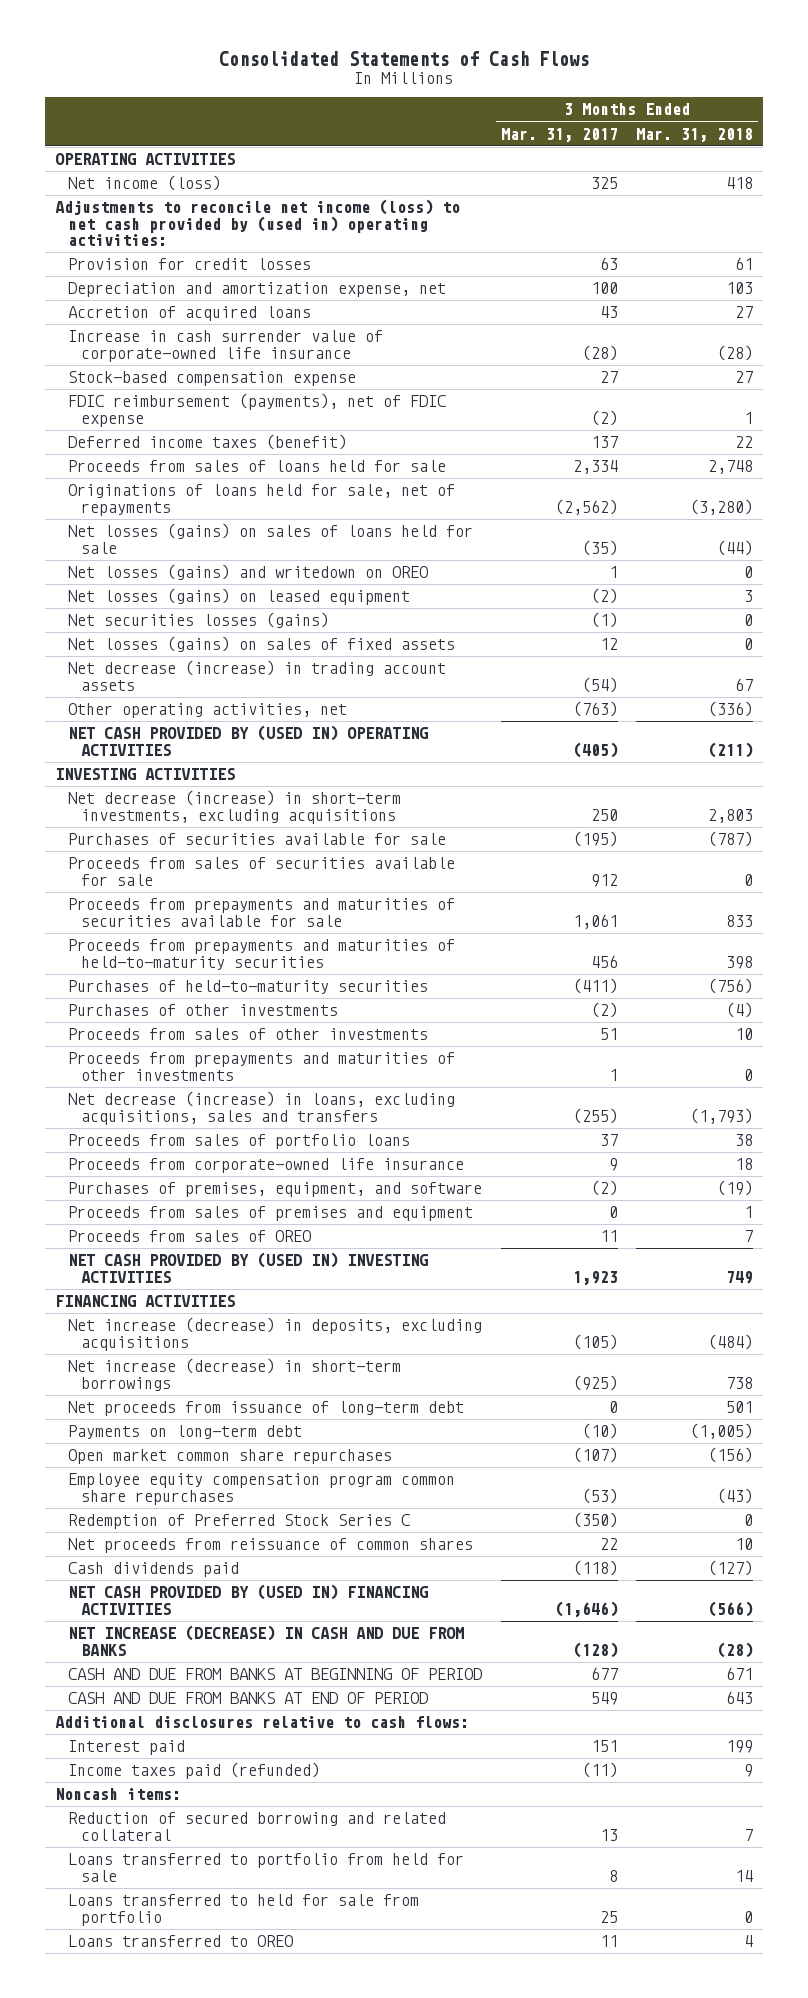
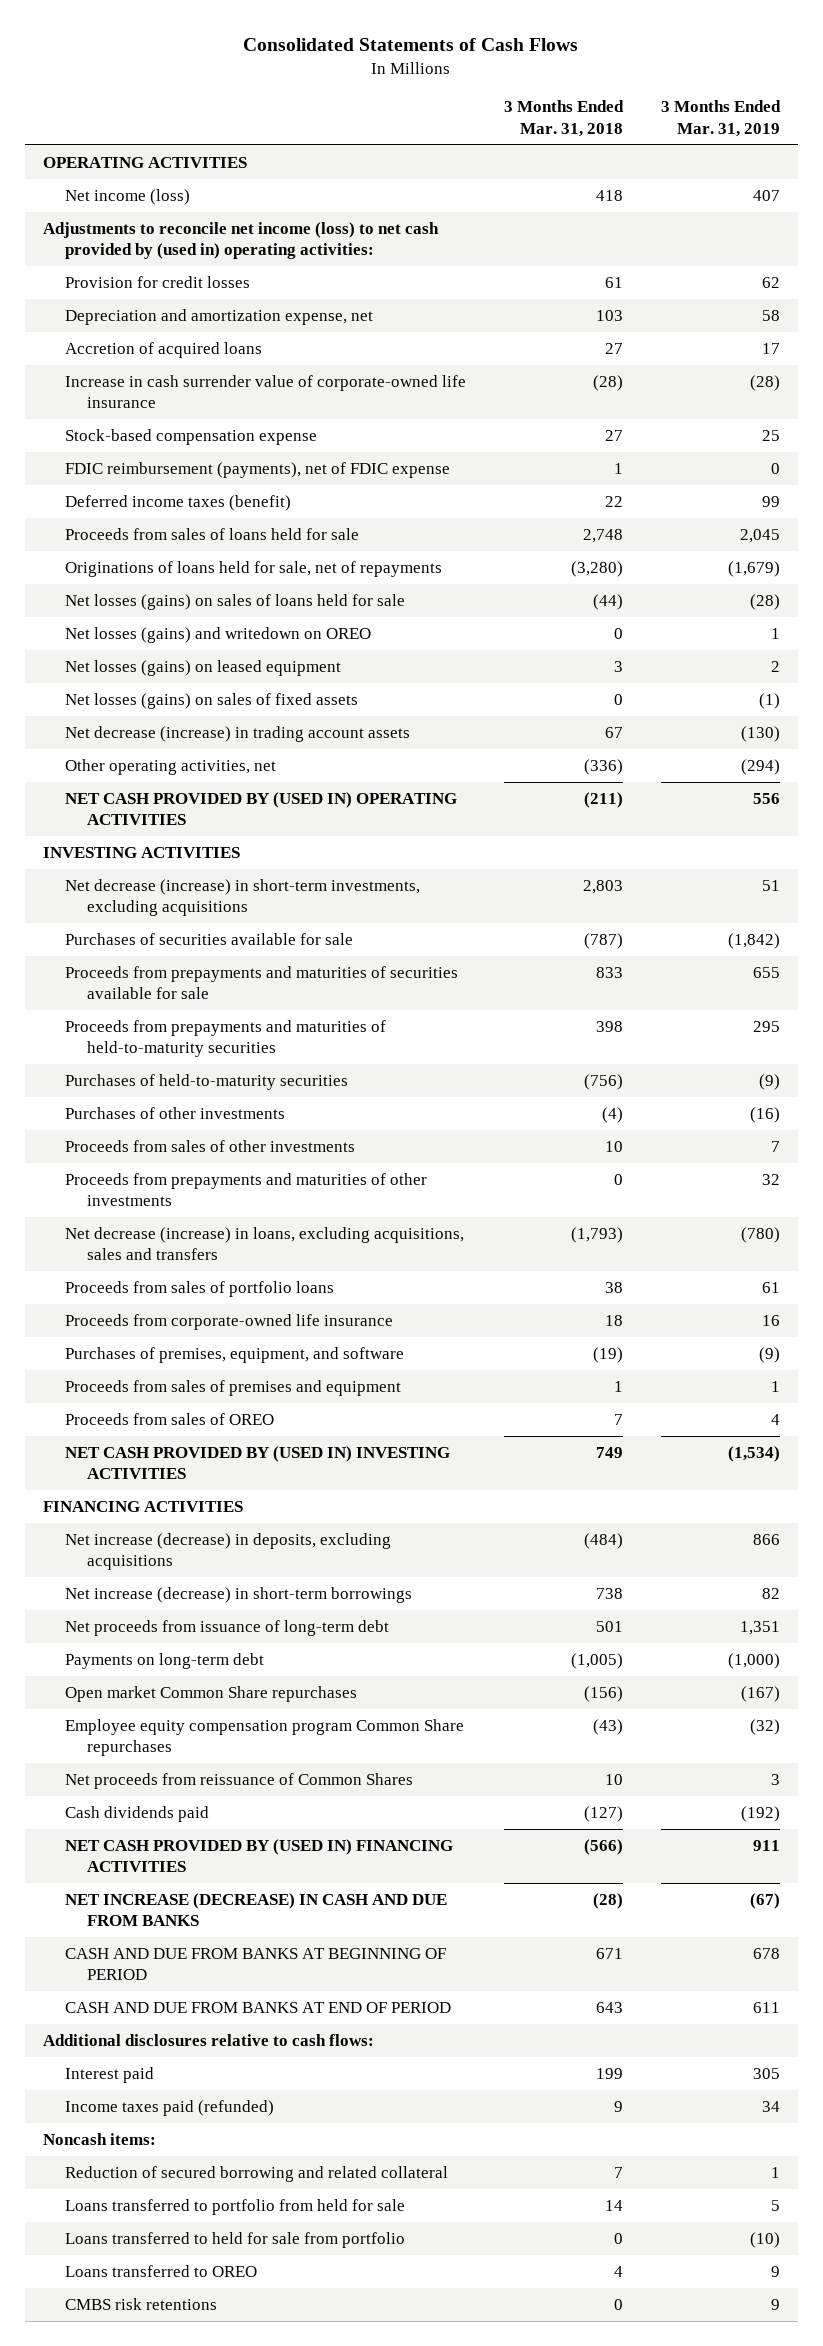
- | 3 Months Ended Mar. 31, 2017 | 3 Months Ended Mar. 31, 2018
+ | 3 Months Ended Mar. 31, 2018 | 3 Months Ended Mar. 31, 2019
- Net securities losses (gains) | (1) | 0
- Proceeds from sales of securities available for sale | 912 | 0
- Open market common share repurchases | (107) | (156)
- Employee equity compensation program common share repurchases | (53) | (43)
- Redemption of Preferred Stock Series C | (350) | 0
- Net proceeds from reissuance of common shares | 22 | 10
+ Open market Common Share repurchases | (156) | (167)
+ Employee equity compensation program Common Share repurchases | (43) | (32)
+ Net proceeds from reissuance of Common Shares | 10 | 3
+ CMBS risk retentions | 0 | 9

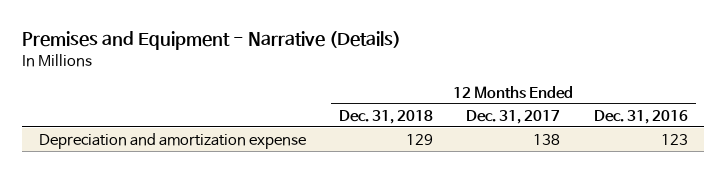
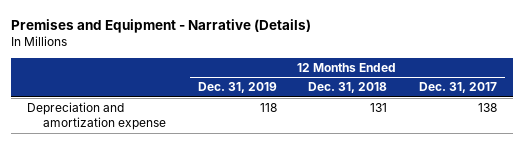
- | 12 Months Ended Dec. 31, 2018 | 12 Months Ended Dec. 31, 2017 | 12 Months Ended Dec. 31, 2016
+ | 12 Months Ended Dec. 31, 2019 | 12 Months Ended Dec. 31, 2018 | 12 Months Ended Dec. 31, 2017
- Depreciation and amortization expense | 129 | 138 | 123
+ Depreciation and amortization expense | 118 | 131 | 138

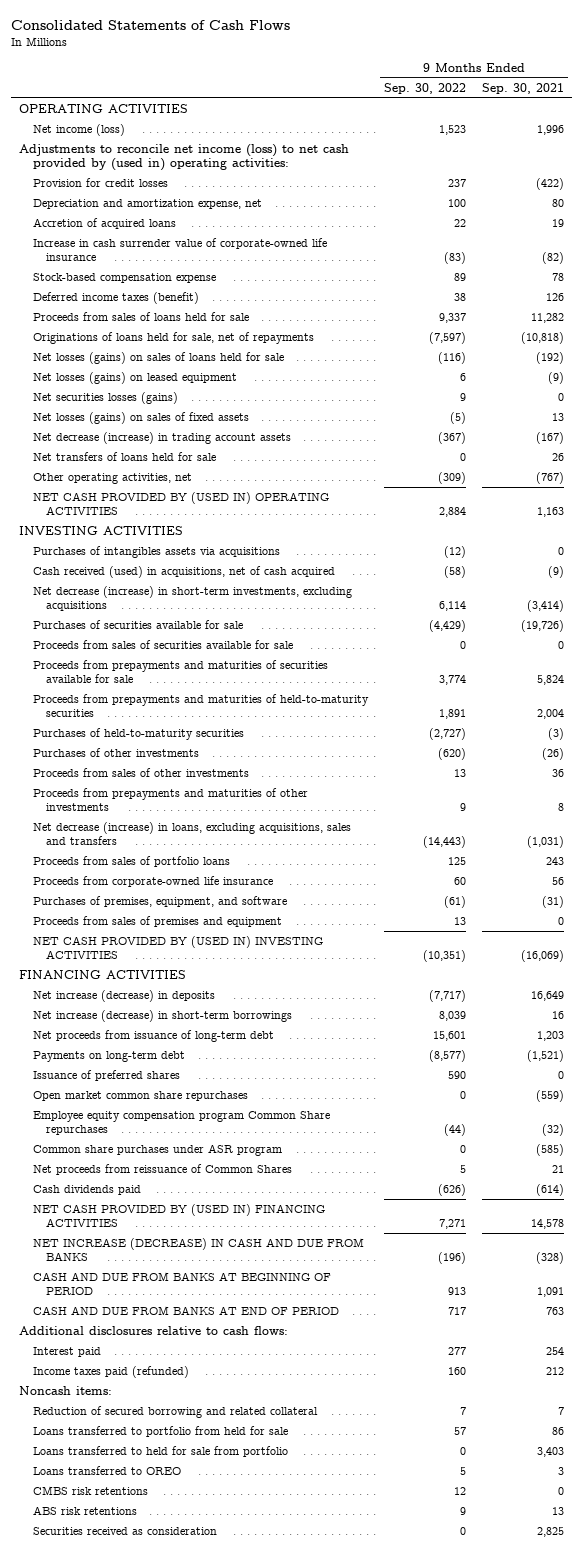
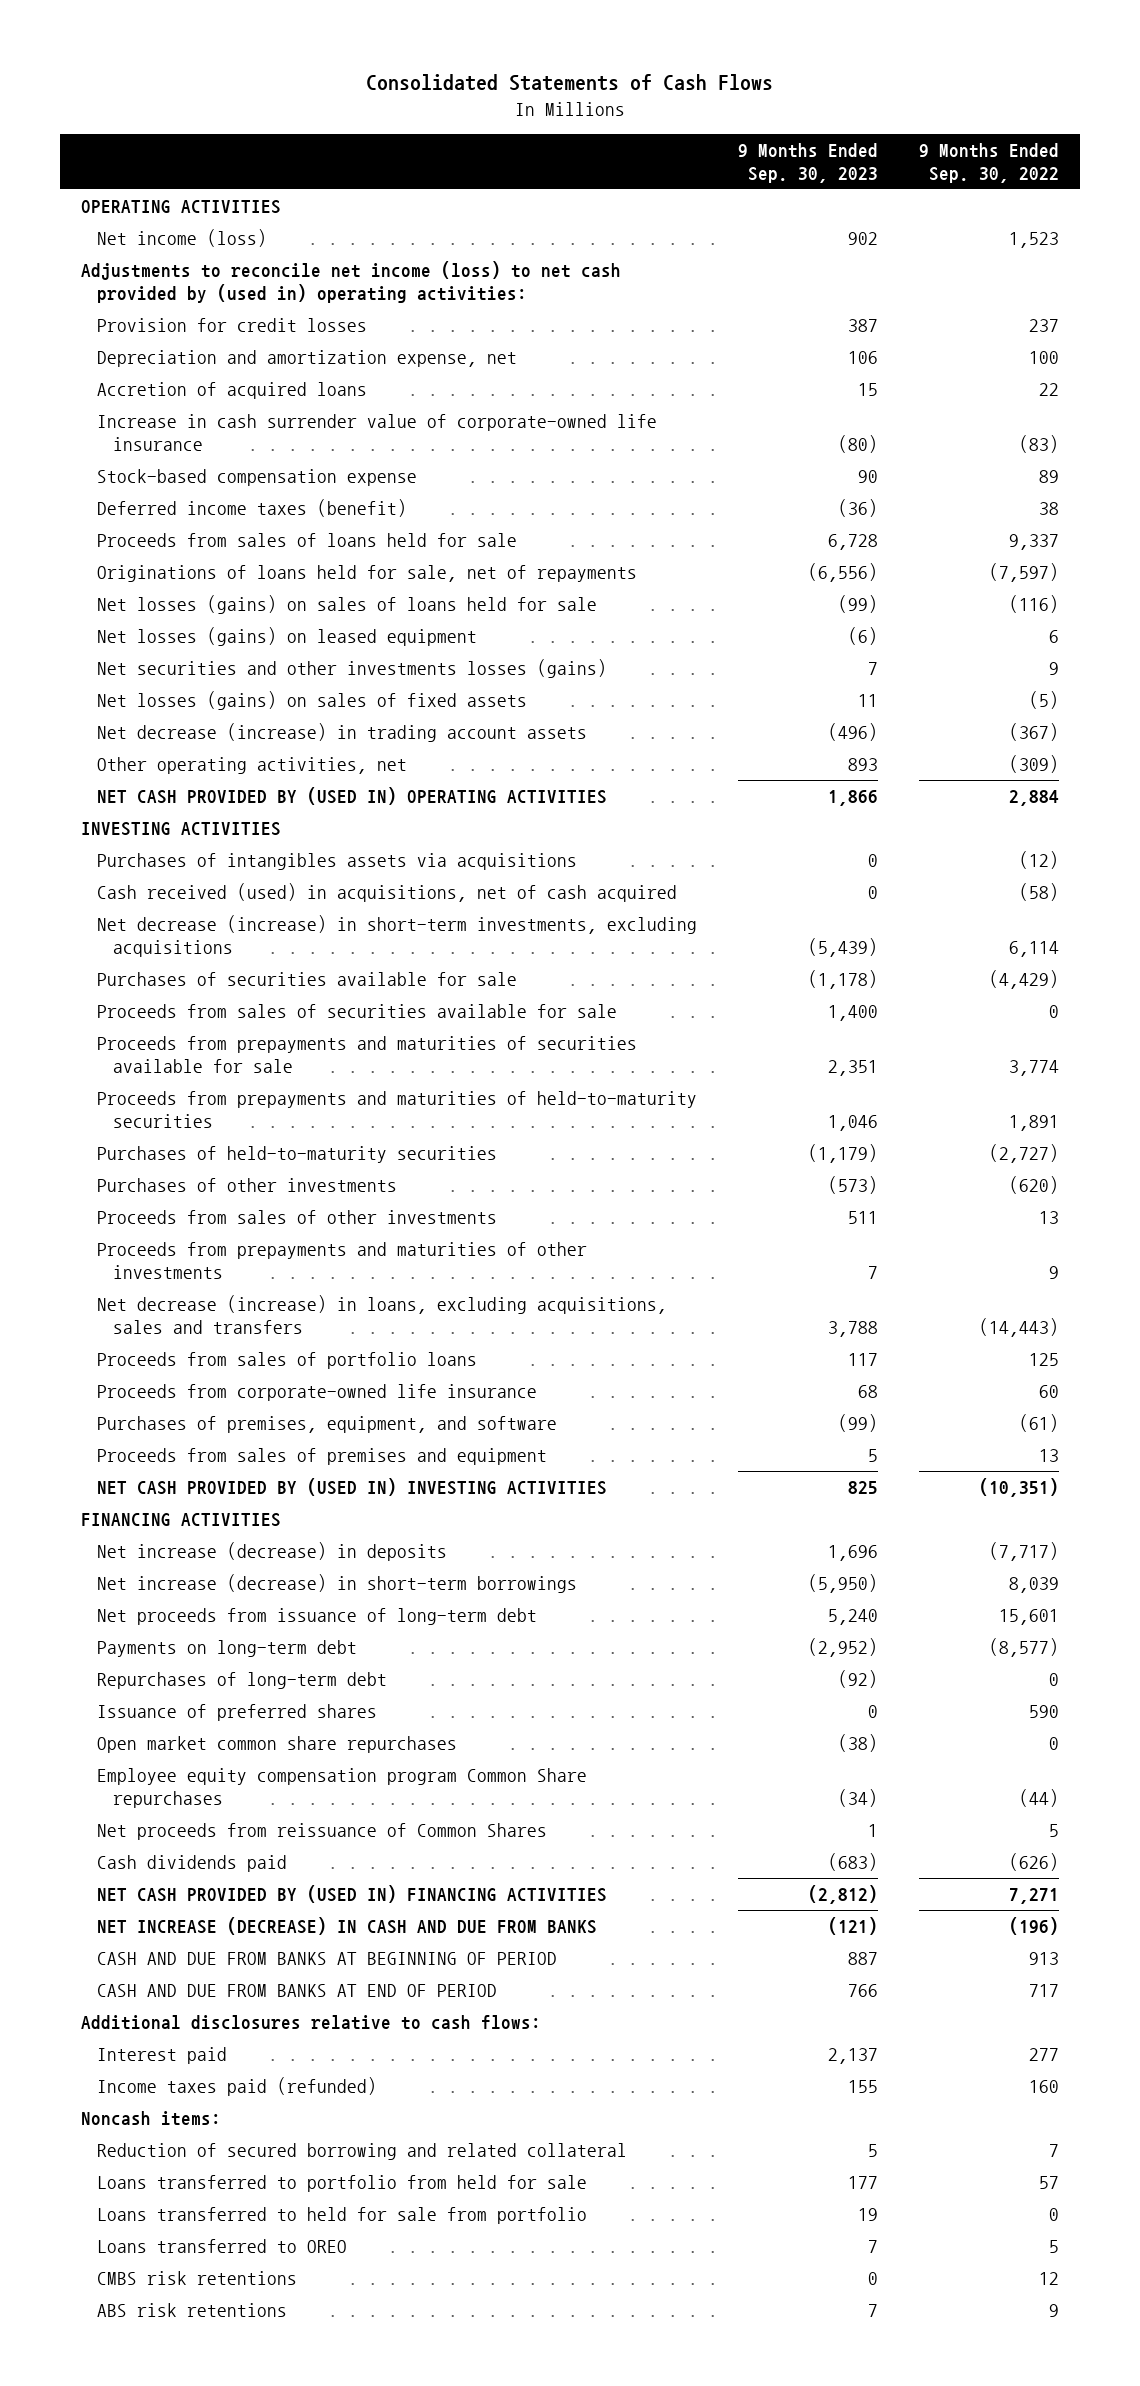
- | 9 Months Ended Sep. 30, 2022 | 9 Months Ended Sep. 30, 2021
+ | 9 Months Ended Sep. 30, 2023 | 9 Months Ended Sep. 30, 2022
- Net securities losses (gains) | 9 | 0
+ Net securities and other investments losses (gains) | 7 | 9
- Net transfers of loans held for sale | 0 | 26
+ Repurchases of long-term debt | (92) | 0
- Common share purchases under ASR program | 0 | (585)
- Securities received as consideration | 0 | 2,825

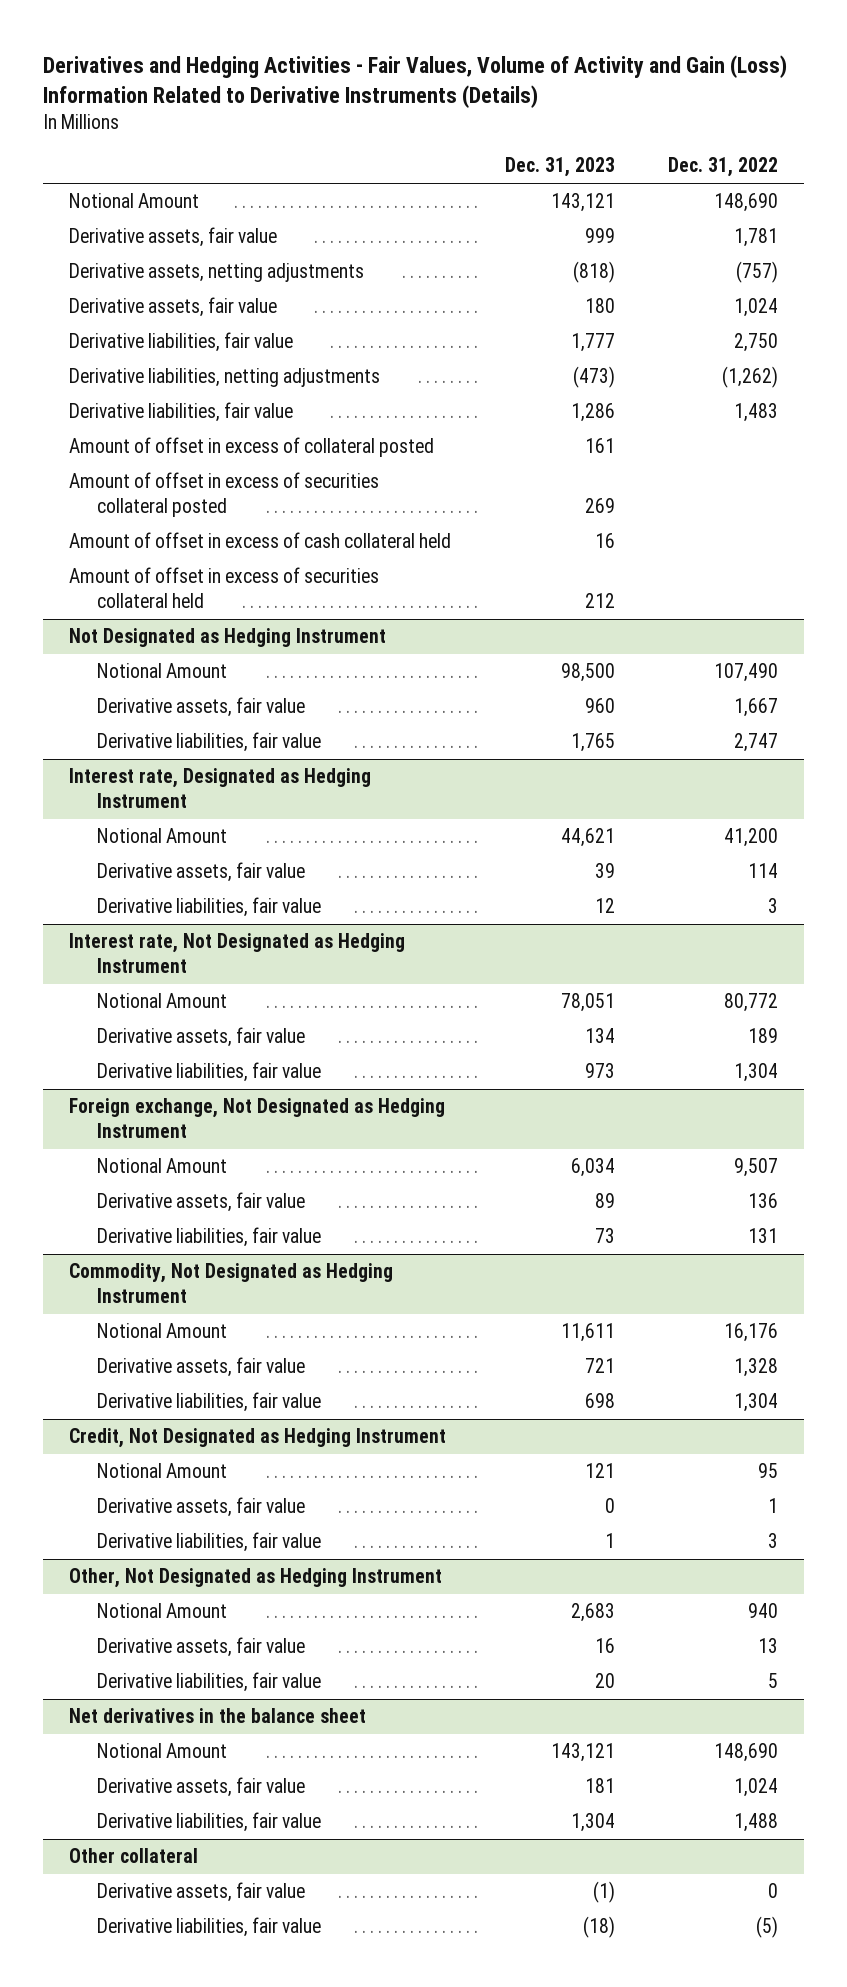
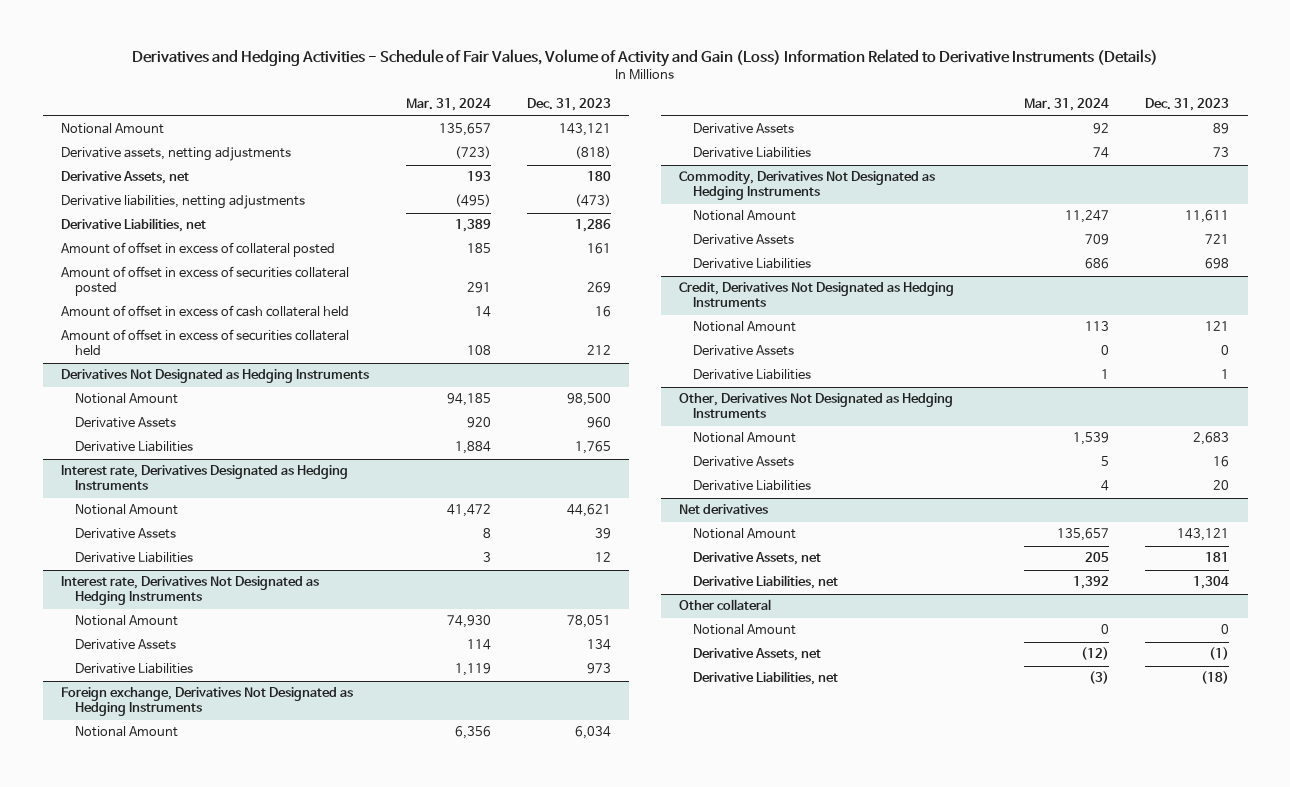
- Derivatives and Hedging Activities - Fair Values, Volume of Activity and Gain (Loss) Information Related to Derivative Instruments (Details)
+ Derivatives and Hedging Activities - Schedule of Fair Values, Volume of Activity and Gain (Loss) Information Related to Derivative Instruments (Details)
- | Dec. 31, 2023 | Dec. 31, 2022
+ | Mar. 31, 2024 | Dec. 31, 2023
- Derivative assets, fair value | 999 | 1,781
- Derivative assets, fair value | 180 | 1,024
- Derivative liabilities, fair value | 1,777 | 2,750
+ Derivative Assets, net | 193 | 180
- Derivative liabilities, fair value | 1,286 | 1,483
+ Derivative Liabilities, net | 1,389 | 1,286
- Not Designated as Hedging Instrument
+ Derivatives Not Designated as Hedging Instruments
- Derivative assets, fair value | 960 | 1,667
- Derivative liabilities, fair value | 1,765 | 2,747
- Interest rate, Designated as Hedging Instrument
+ Derivative Assets | 920 | 960
+ Derivative Liabilities | 1,884 | 1,765
+ Interest rate, Derivatives Designated as Hedging Instruments
- Derivative assets, fair value | 39 | 114
- Derivative liabilities, fair value | 12 | 3
- Interest rate, Not Designated as Hedging Instrument
+ Derivative Assets | 8 | 39
+ Derivative Liabilities | 3 | 12
+ Interest rate, Derivatives Not Designated as Hedging Instruments
- Derivative assets, fair value | 134 | 189
- Derivative liabilities, fair value | 973 | 1,304
- Foreign exchange, Not Designated as Hedging Instrument
+ Derivative Assets | 114 | 134
+ Derivative Liabilities | 1,119 | 973
+ Foreign exchange, Derivatives Not Designated as Hedging Instruments
- Derivative assets, fair value | 89 | 136
- Derivative liabilities, fair value | 73 | 131
- Commodity, Not Designated as Hedging Instrument
+ Derivative Assets | 92 | 89
+ Derivative Liabilities | 74 | 73
+ Commodity, Derivatives Not Designated as Hedging Instruments
- Derivative assets, fair value | 721 | 1,328
- Derivative liabilities, fair value | 698 | 1,304
- Credit, Not Designated as Hedging Instrument
+ Derivative Assets | 709 | 721
+ Derivative Liabilities | 686 | 698
+ Credit, Derivatives Not Designated as Hedging Instruments
- Derivative assets, fair value | 0 | 1
- Derivative liabilities, fair value | 1 | 3
- Other, Not Designated as Hedging Instrument
+ Derivative Assets | 0 | 0
+ Derivative Liabilities | 1 | 1
+ Other, Derivatives Not Designated as Hedging Instruments
- Derivative assets, fair value | 16 | 13
- Derivative liabilities, fair value | 20 | 5
- Net derivatives in the balance sheet
+ Derivative Assets | 5 | 16
+ Derivative Liabilities | 4 | 20
+ Net derivatives
- Derivative assets, fair value | 181 | 1,024
- Derivative liabilities, fair value | 1,304 | 1,488
+ Derivative Assets, net | 205 | 181
+ Derivative Liabilities, net | 1,392 | 1,304
@ Other collateral
- Derivative assets, fair value | (1) | 0
- Derivative liabilities, fair value | (18) | (5)
+ Notional Amount | 0 | 0
+ Derivative Assets, net | (12) | (1)
+ Derivative Liabilities, net | (3) | (18)

